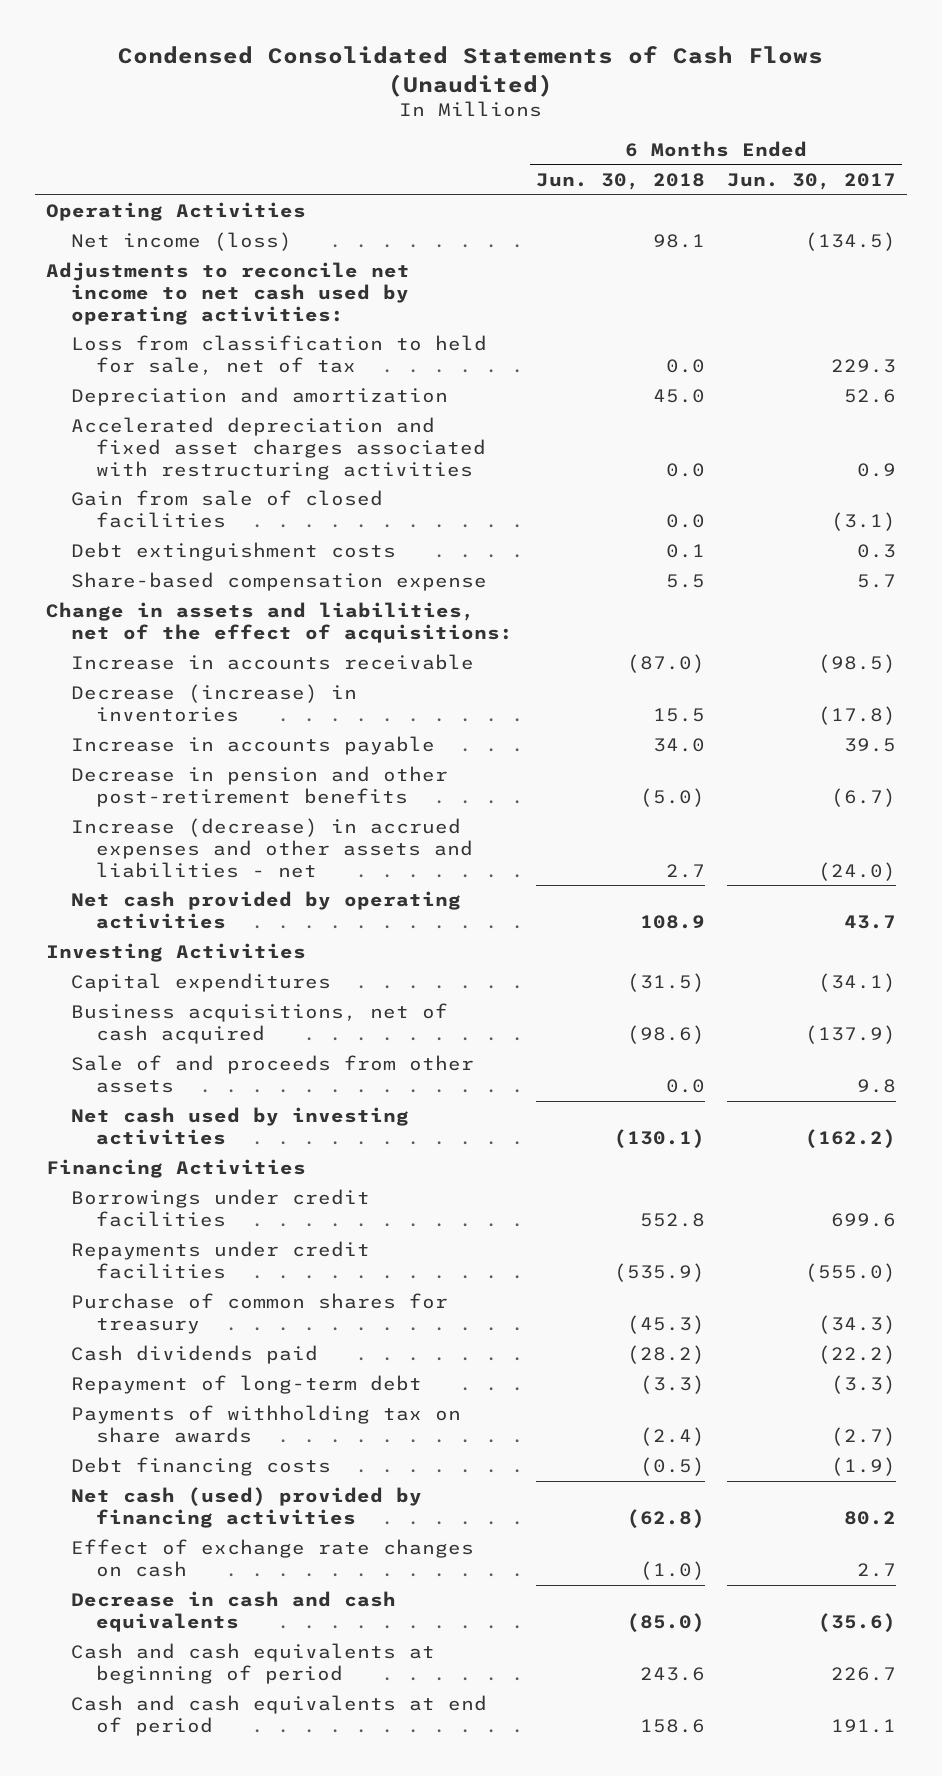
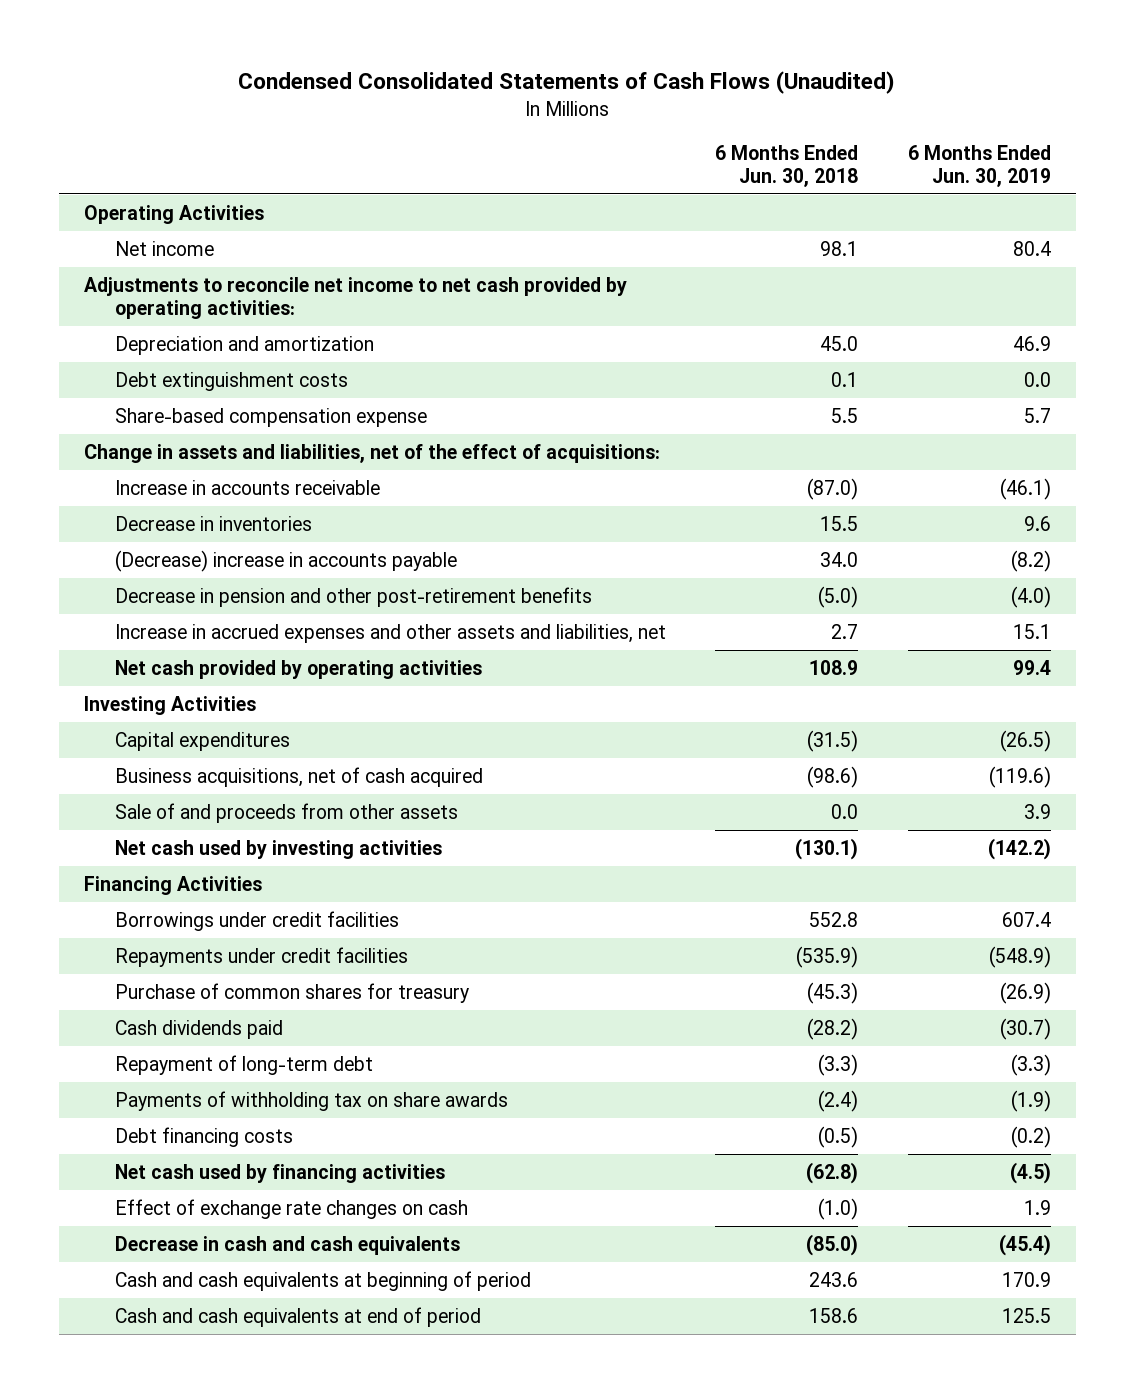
- | 6 Months Ended Jun. 30, 2018 | 6 Months Ended Jun. 30, 2017
+ | 6 Months Ended Jun. 30, 2018 | 6 Months Ended Jun. 30, 2019
- Net income (loss) | 98.1 | (134.5)
- Adjustments to reconcile net income to net cash used by operating activities:
- Loss from classification to held for sale, net of tax | 0.0 | 229.3
+ Net income | 98.1 | 80.4
+ Adjustments to reconcile net income to net cash provided by operating activities:
- Accelerated depreciation and fixed asset charges associated with restructuring activities | 0.0 | 0.9
- Gain from sale of closed facilities | 0.0 | (3.1)
- Decrease (increase) in inventories | 15.5 | (17.8)
- Increase in accounts payable | 34.0 | 39.5
+ Decrease in inventories | 15.5 | 9.6
+ (Decrease) increase in accounts payable | 34.0 | (8.2)
- Increase (decrease) in accrued expenses and other assets and liabilities - net | 2.7 | (24.0)
+ Increase in accrued expenses and other assets and liabilities, net | 2.7 | 15.1
- Net cash (used) provided by financing activities | (62.8) | 80.2
+ Net cash used by financing activities | (62.8) | (4.5)

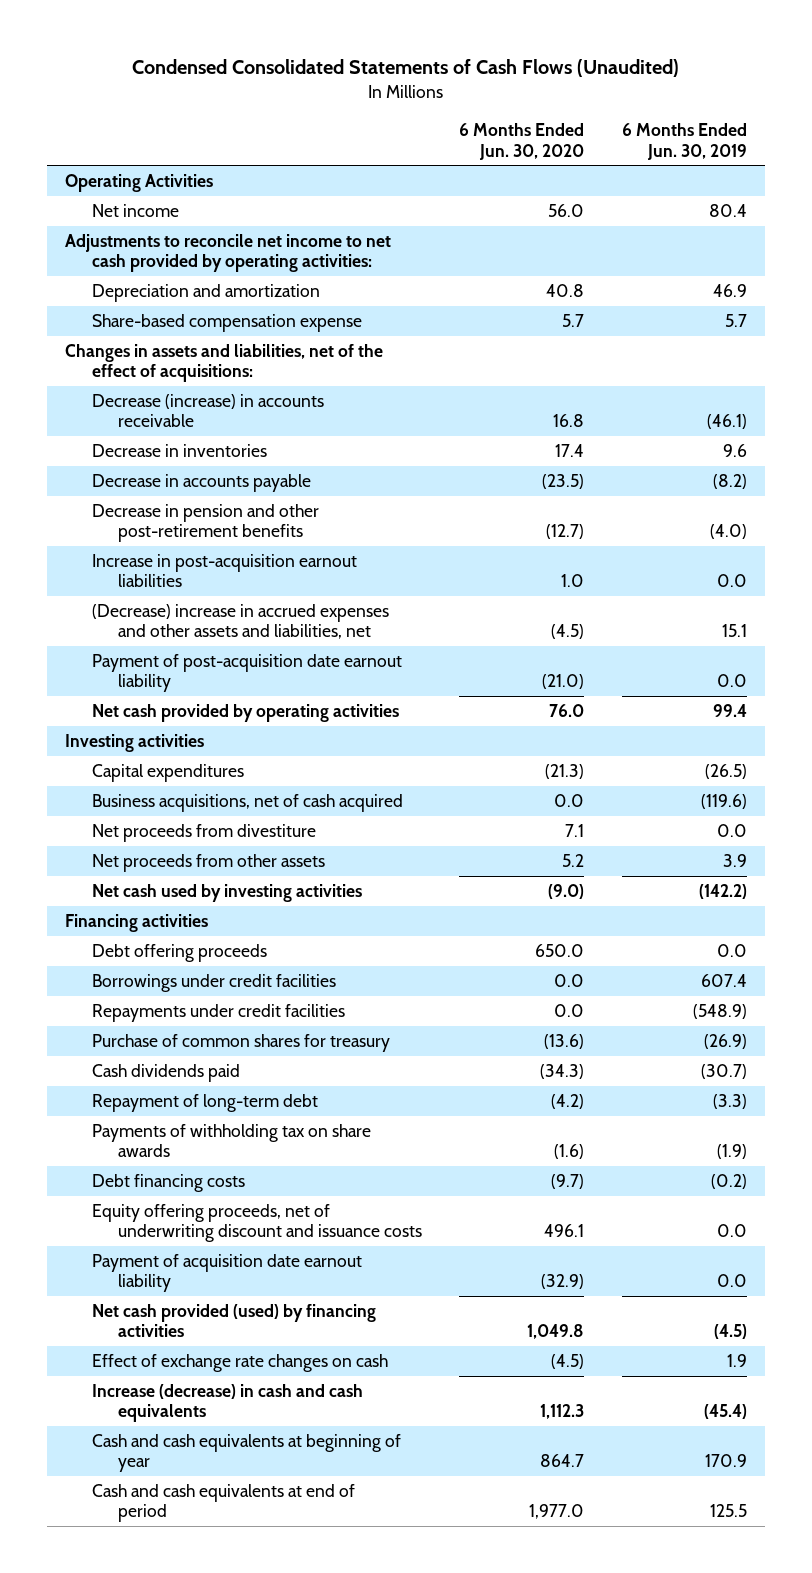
- | 6 Months Ended Jun. 30, 2018 | 6 Months Ended Jun. 30, 2019
+ | 6 Months Ended Jun. 30, 2020 | 6 Months Ended Jun. 30, 2019
- Debt extinguishment costs | 0.1 | 0.0
- Change in assets and liabilities, net of the effect of acquisitions:
- Increase in accounts receivable | (87.0) | (46.1)
+ Changes in assets and liabilities, net of the effect of acquisitions:
+ Decrease (increase) in accounts receivable | 16.8 | (46.1)
- (Decrease) increase in accounts payable | 34.0 | (8.2)
+ Decrease in accounts payable | (23.5) | (8.2)
- Increase in accrued expenses and other assets and liabilities, net | 2.7 | 15.1
+ Increase in post-acquisition earnout liabilities | 1.0 | 0.0
+ (Decrease) increase in accrued expenses and other assets and liabilities, net | (4.5) | 15.1
+ Payment of post-acquisition date earnout liability | (21.0) | 0.0
- Investing Activities
+ Investing activities
- Sale of and proceeds from other assets | 0.0 | 3.9
+ Net proceeds from divestiture | 7.1 | 0.0
+ Net proceeds from other assets | 5.2 | 3.9
- Financing Activities
+ Financing activities
+ Debt offering proceeds | 650.0 | 0.0
- Net cash used by financing activities | (62.8) | (4.5)
+ Equity offering proceeds, net of underwriting discount and issuance costs | 496.1 | 0.0
+ Payment of acquisition date earnout liability | (32.9) | 0.0
+ Net cash provided (used) by financing activities | 1,049.8 | (4.5)
- Decrease in cash and cash equivalents | (85.0) | (45.4)
- Cash and cash equivalents at beginning of period | 243.6 | 170.9
+ Increase (decrease) in cash and cash equivalents | 1,112.3 | (45.4)
+ Cash and cash equivalents at beginning of year | 864.7 | 170.9

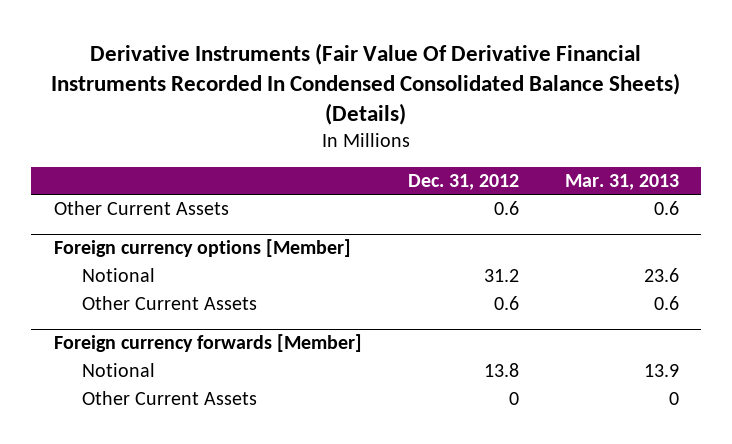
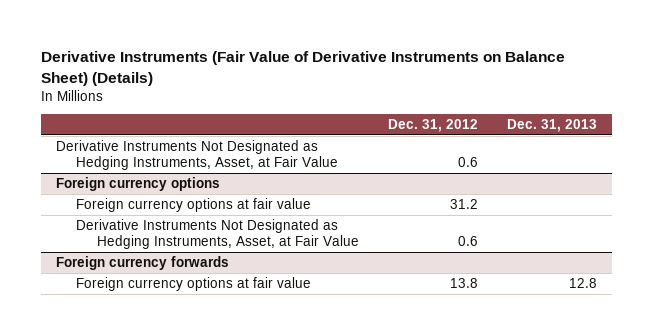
- Derivative Instruments (Fair Value Of Derivative Financial Instruments Recorded In Condensed Consolidated Balance Sheets) (Details)
+ Derivative Instruments (Fair Value of Derivative Instruments on Balance Sheet) (Details)
- | Dec. 31, 2012 | Mar. 31, 2013
+ | Dec. 31, 2012 | Dec. 31, 2013
- Other Current Assets | 0.6 | 0.6
- Foreign currency options [Member]
- Notional | 31.2 | 23.6
- Other Current Assets | 0.6 | 0.6
- Foreign currency forwards [Member]
- Notional | 13.8 | 13.9
- Other Current Assets | 0 | 0
+ Derivative Instruments Not Designated as Hedging Instruments, Asset, at Fair Value | 0.6 |
+ Foreign currency options
+ Foreign currency options at fair value | 31.2 |
+ Derivative Instruments Not Designated as Hedging Instruments, Asset, at Fair Value | 0.6 |
+ Foreign currency forwards
+ Foreign currency options at fair value | 13.8 | 12.8

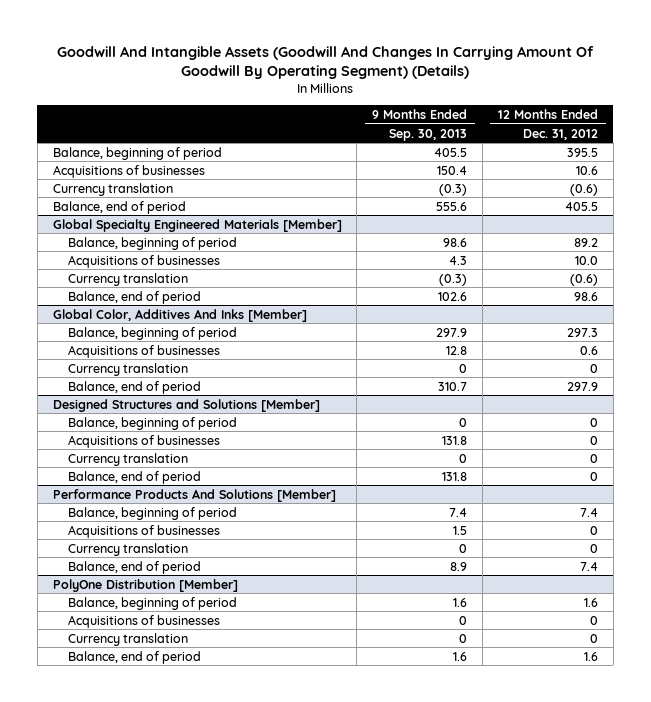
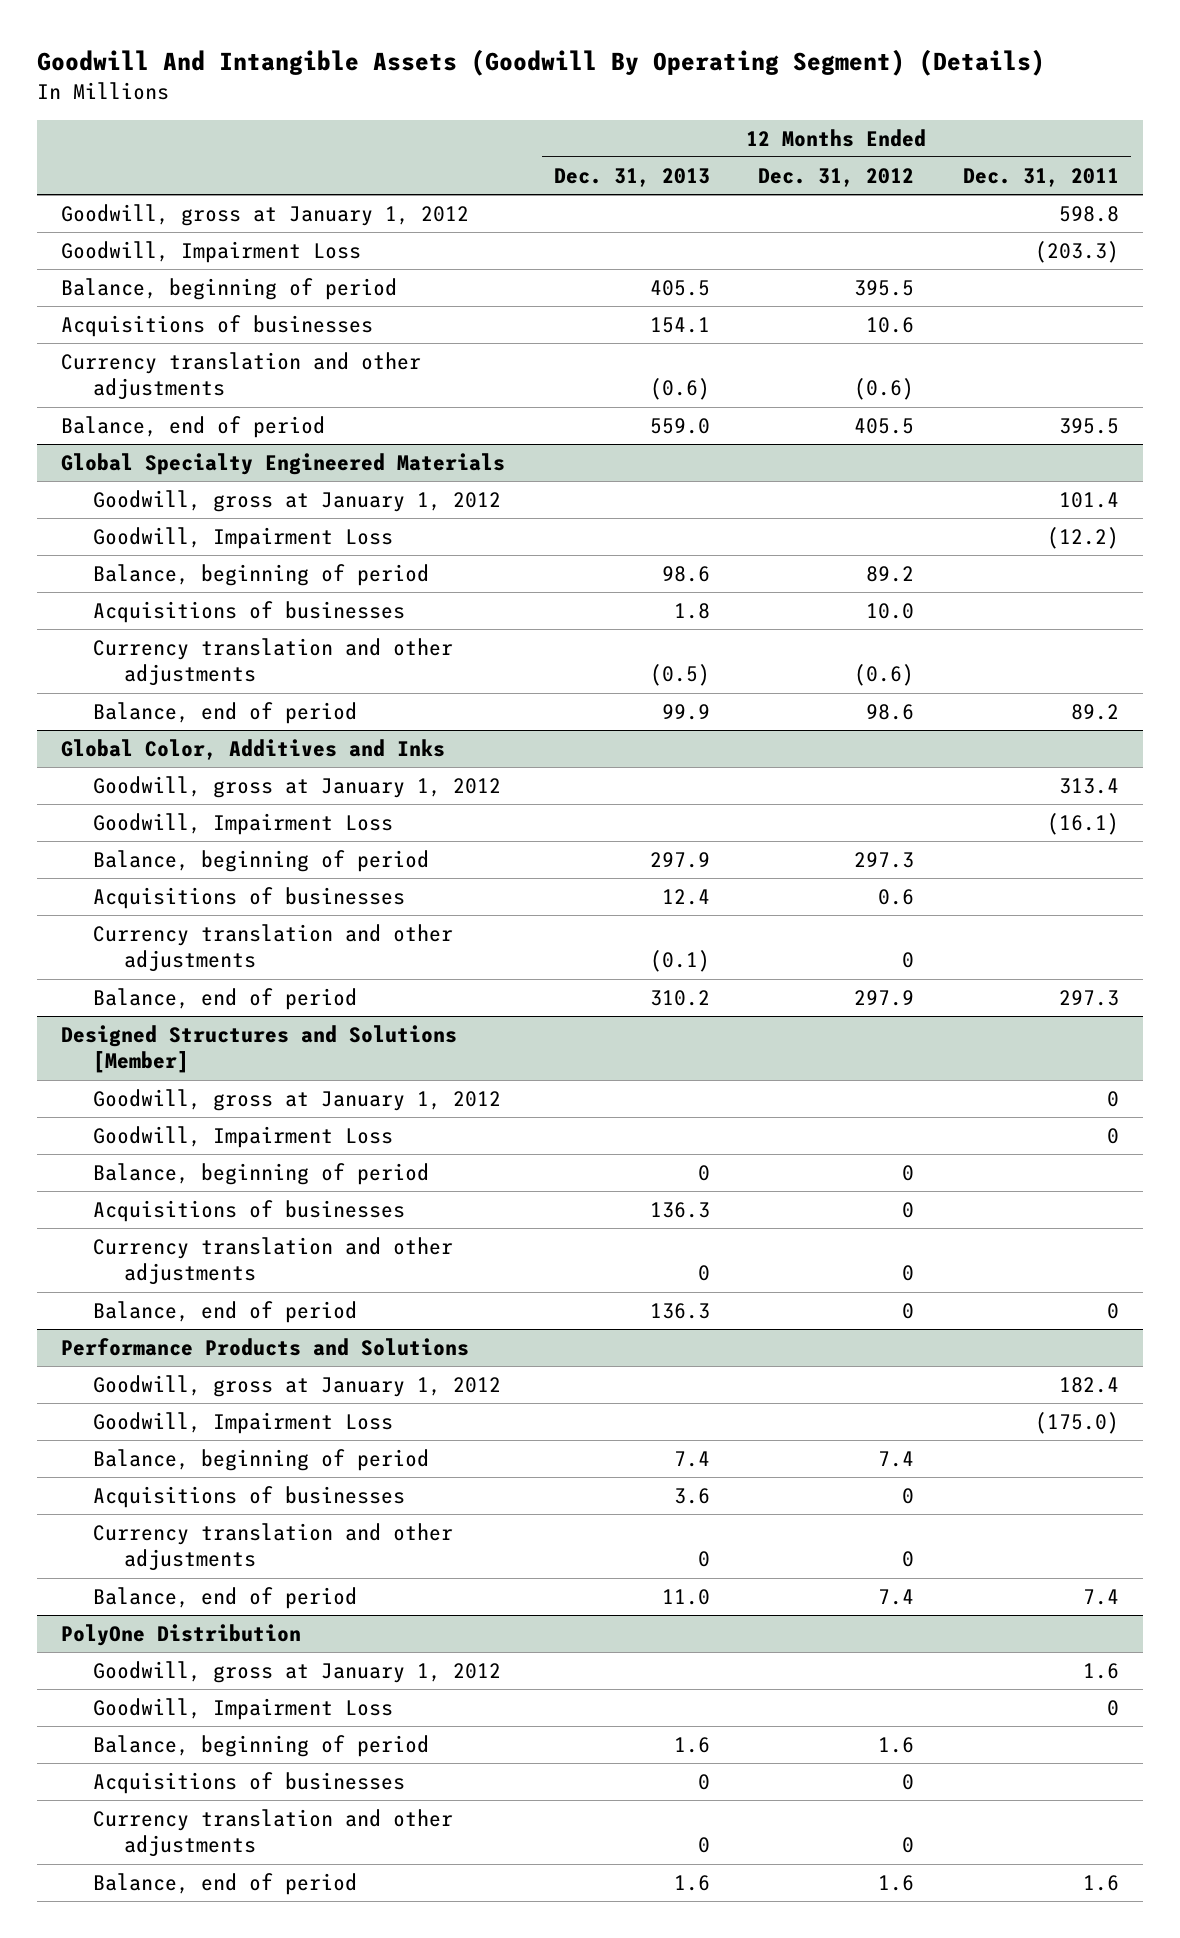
- Goodwill And Intangible Assets (Goodwill And Changes In Carrying Amount Of Goodwill By Operating Segment) (Details)
+ Goodwill And Intangible Assets (Goodwill By Operating Segment) (Details)
- | 9 Months Ended Sep. 30, 2013 | 12 Months Ended Dec. 31, 2012
+ | 12 Months Ended Dec. 31, 2013 | 12 Months Ended Dec. 31, 2012 | 12 Months Ended Dec. 31, 2011
+ Goodwill, gross at January 1, 2012 | | | 598.8
+ Goodwill, Impairment Loss | | | (203.3)
- Currency translation | (0.3) | (0.6)
+ Currency translation and other adjustments | (0.6) | (0.6) |
- Global Specialty Engineered Materials [Member]
+ Global Specialty Engineered Materials
+ Goodwill, gross at January 1, 2012 | | | 101.4
+ Goodwill, Impairment Loss | | | (12.2)
- Currency translation | (0.3) | (0.6)
+ Currency translation and other adjustments | (0.5) | (0.6) |
- Global Color, Additives And Inks [Member]
+ Global Color, Additives and Inks
+ Goodwill, gross at January 1, 2012 | | | 313.4
+ Goodwill, Impairment Loss | | | (16.1)
- Currency translation | 0 | 0
+ Currency translation and other adjustments | (0.1) | 0 |
@ Designed Structures and Solutions [Member]
+ Goodwill, gross at January 1, 2012 | | | 0
+ Goodwill, Impairment Loss | | | 0
- Currency translation | 0 | 0
+ Currency translation and other adjustments | 0 | 0 |
- Performance Products And Solutions [Member]
+ Performance Products and Solutions
+ Goodwill, gross at January 1, 2012 | | | 182.4
+ Goodwill, Impairment Loss | | | (175.0)
- Currency translation | 0 | 0
+ Currency translation and other adjustments | 0 | 0 |
- PolyOne Distribution [Member]
+ PolyOne Distribution
+ Goodwill, gross at January 1, 2012 | | | 1.6
+ Goodwill, Impairment Loss | | | 0
- Currency translation | 0 | 0
+ Currency translation and other adjustments | 0 | 0 |

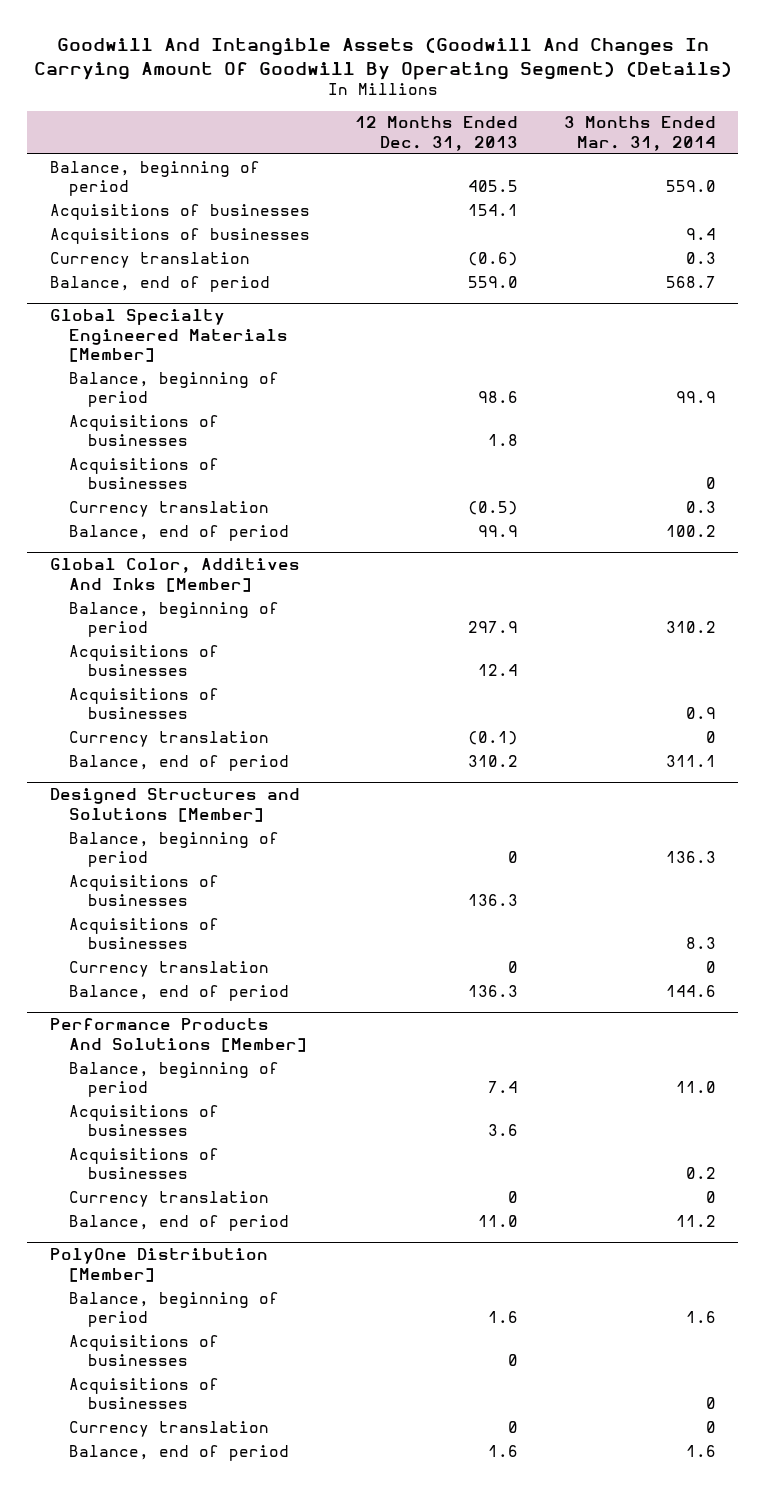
- Goodwill And Intangible Assets (Goodwill By Operating Segment) (Details)
+ Goodwill And Intangible Assets (Goodwill And Changes In Carrying Amount Of Goodwill By Operating Segment) (Details)
- | 12 Months Ended Dec. 31, 2013 | 12 Months Ended Dec. 31, 2012 | 12 Months Ended Dec. 31, 2011
+ | 12 Months Ended Dec. 31, 2013 | 3 Months Ended Mar. 31, 2014
- Goodwill, gross at January 1, 2012 | | | 598.8
- Goodwill, Impairment Loss | | | (203.3)
- Currency translation and other adjustments | (0.6) | (0.6) |
+ Acquisitions of businesses | | 9.4
+ Currency translation | (0.6) | 0.3
- Global Specialty Engineered Materials
- Goodwill, gross at January 1, 2012 | | | 101.4
- Goodwill, Impairment Loss | | | (12.2)
+ Global Specialty Engineered Materials [Member]
- Currency translation and other adjustments | (0.5) | (0.6) |
+ Acquisitions of businesses | | 0
+ Currency translation | (0.5) | 0.3
- Global Color, Additives and Inks
- Goodwill, gross at January 1, 2012 | | | 313.4
- Goodwill, Impairment Loss | | | (16.1)
+ Global Color, Additives And Inks [Member]
- Currency translation and other adjustments | (0.1) | 0 |
+ Acquisitions of businesses | | 0.9
+ Currency translation | (0.1) | 0
@ Designed Structures and Solutions [Member]
- Goodwill, gross at January 1, 2012 | | | 0
- Goodwill, Impairment Loss | | | 0
- Currency translation and other adjustments | 0 | 0 |
+ Acquisitions of businesses | | 8.3
+ Currency translation | 0 | 0
- Performance Products and Solutions
- Goodwill, gross at January 1, 2012 | | | 182.4
- Goodwill, Impairment Loss | | | (175.0)
+ Performance Products And Solutions [Member]
- Currency translation and other adjustments | 0 | 0 |
+ Acquisitions of businesses | | 0.2
+ Currency translation | 0 | 0
- PolyOne Distribution
- Goodwill, gross at January 1, 2012 | | | 1.6
- Goodwill, Impairment Loss | | | 0
+ PolyOne Distribution [Member]
- Currency translation and other adjustments | 0 | 0 |
+ Acquisitions of businesses | | 0
+ Currency translation | 0 | 0

